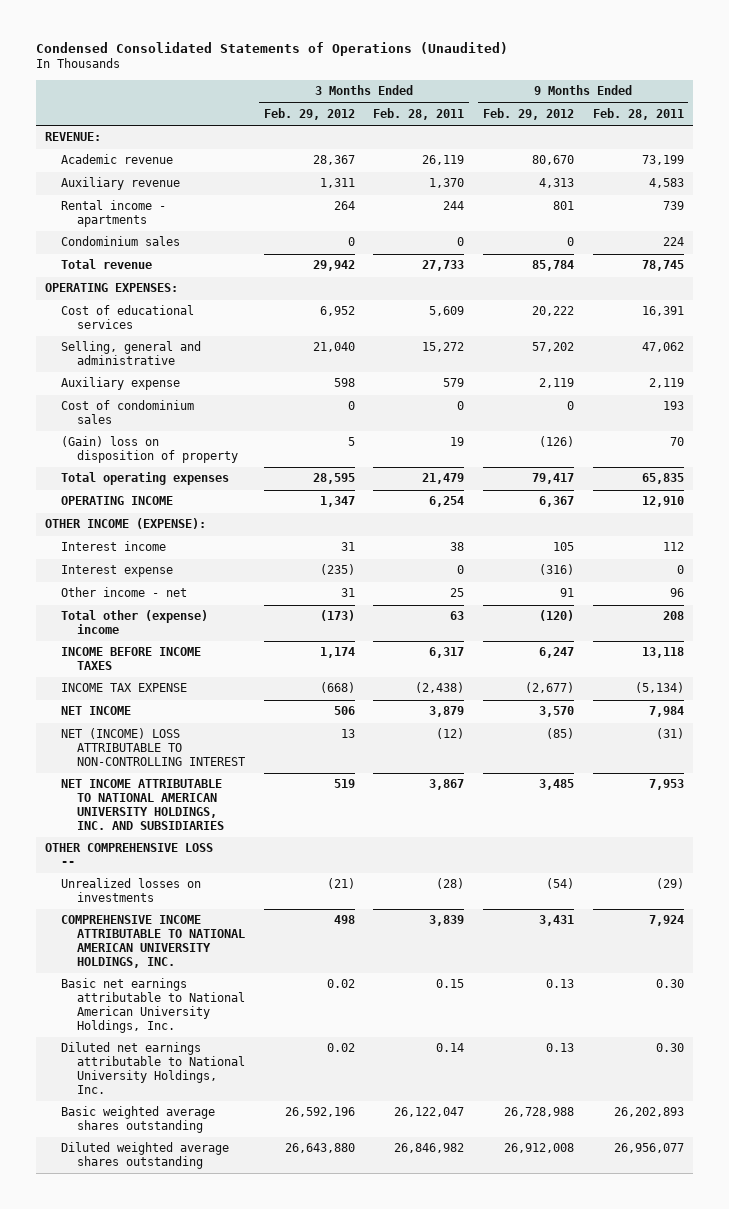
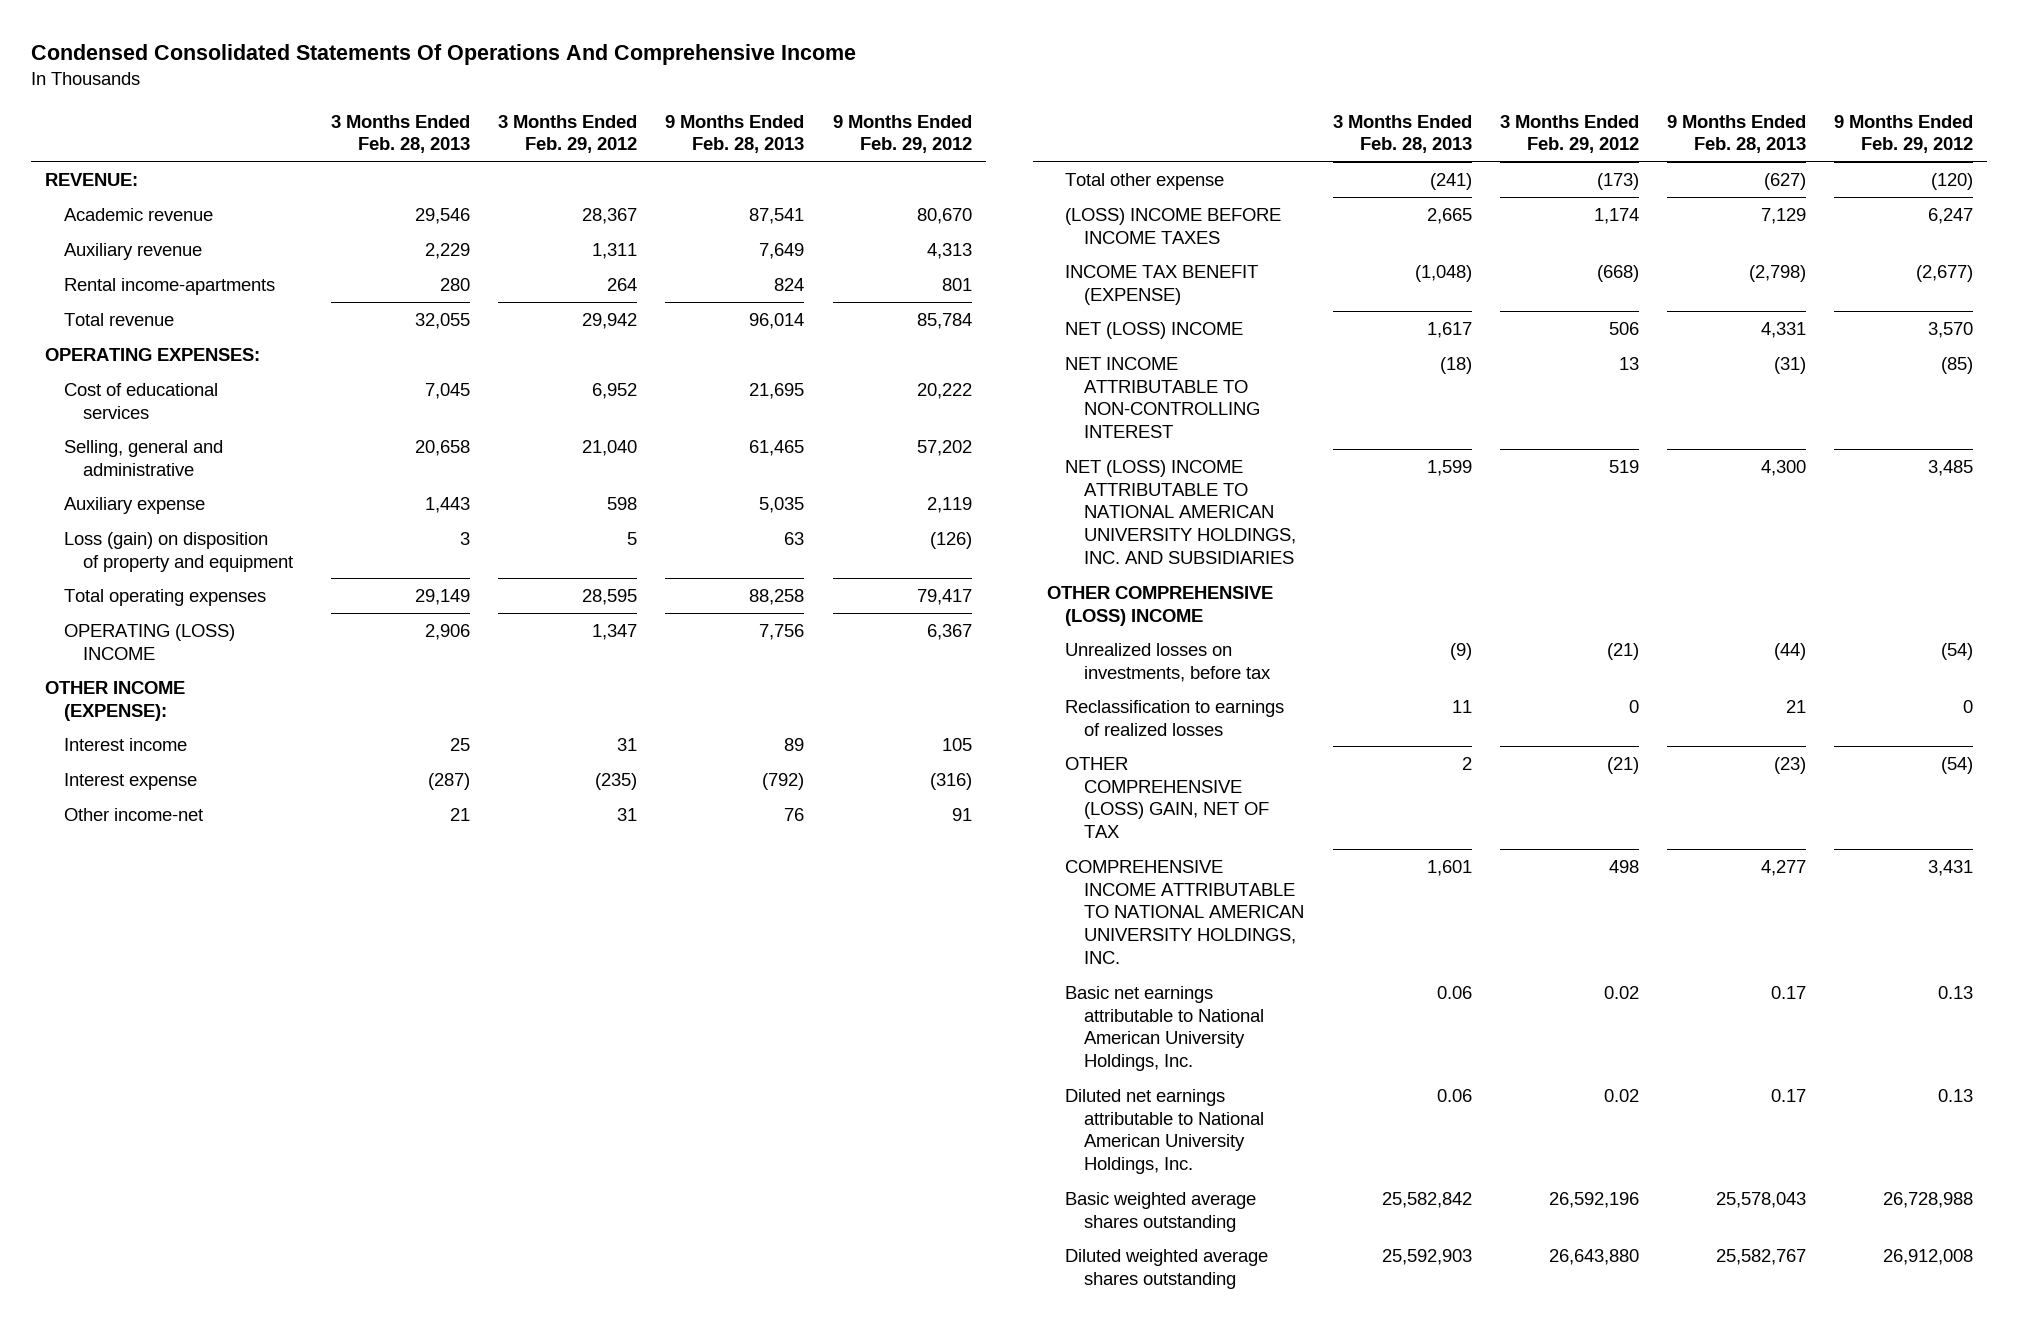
- Condensed Consolidated Statements of Operations (Unaudited)
+ Condensed Consolidated Statements Of Operations And Comprehensive Income
- | 3 Months Ended Feb. 29, 2012 | 3 Months Ended Feb. 28, 2011 | 9 Months Ended Feb. 29, 2012 | 9 Months Ended Feb. 28, 2011
+ | 3 Months Ended Feb. 28, 2013 | 3 Months Ended Feb. 29, 2012 | 9 Months Ended Feb. 28, 2013 | 9 Months Ended Feb. 29, 2012
- Rental income - apartments | 264 | 244 | 801 | 739
- Condominium sales | 0 | 0 | 0 | 224
+ Rental income-apartments | 280 | 264 | 824 | 801
- Cost of condominium sales | 0 | 0 | 0 | 193
- (Gain) loss on disposition of property | 5 | 19 | (126) | 70
+ Loss (gain) on disposition of property and equipment | 3 | 5 | 63 | (126)
- OPERATING INCOME | 1,347 | 6,254 | 6,367 | 12,910
+ OPERATING (LOSS) INCOME | 2,906 | 1,347 | 7,756 | 6,367
- Other income - net | 31 | 25 | 91 | 96
- Total other (expense) income | (173) | 63 | (120) | 208
- INCOME BEFORE INCOME TAXES | 1,174 | 6,317 | 6,247 | 13,118
- INCOME TAX EXPENSE | (668) | (2,438) | (2,677) | (5,134)
- NET INCOME | 506 | 3,879 | 3,570 | 7,984
- NET (INCOME) LOSS ATTRIBUTABLE TO NON-CONTROLLING INTEREST | 13 | (12) | (85) | (31)
- NET INCOME ATTRIBUTABLE TO NATIONAL AMERICAN UNIVERSITY HOLDINGS, INC. AND SUBSIDIARIES | 519 | 3,867 | 3,485 | 7,953
- OTHER COMPREHENSIVE LOSS --
- Unrealized losses on investments | (21) | (28) | (54) | (29)
+ Other income-net | 21 | 31 | 76 | 91
+ Total other expense | (241) | (173) | (627) | (120)
+ (LOSS) INCOME BEFORE INCOME TAXES | 2,665 | 1,174 | 7,129 | 6,247
+ INCOME TAX BENEFIT (EXPENSE) | (1,048) | (668) | (2,798) | (2,677)
+ NET (LOSS) INCOME | 1,617 | 506 | 4,331 | 3,570
+ NET INCOME ATTRIBUTABLE TO NON-CONTROLLING INTEREST | (18) | 13 | (31) | (85)
+ NET (LOSS) INCOME ATTRIBUTABLE TO NATIONAL AMERICAN UNIVERSITY HOLDINGS, INC. AND SUBSIDIARIES | 1,599 | 519 | 4,300 | 3,485
+ OTHER COMPREHENSIVE (LOSS) INCOME
+ Unrealized losses on investments, before tax | (9) | (21) | (44) | (54)
+ Reclassification to earnings of realized losses | 11 | 0 | 21 | 0
+ OTHER COMPREHENSIVE (LOSS) GAIN, NET OF TAX | 2 | (21) | (23) | (54)
- Diluted net earnings attributable to National University Holdings, Inc. | 0.02 | 0.14 | 0.13 | 0.30
+ Diluted net earnings attributable to National American University Holdings, Inc. | 0.06 | 0.02 | 0.17 | 0.13

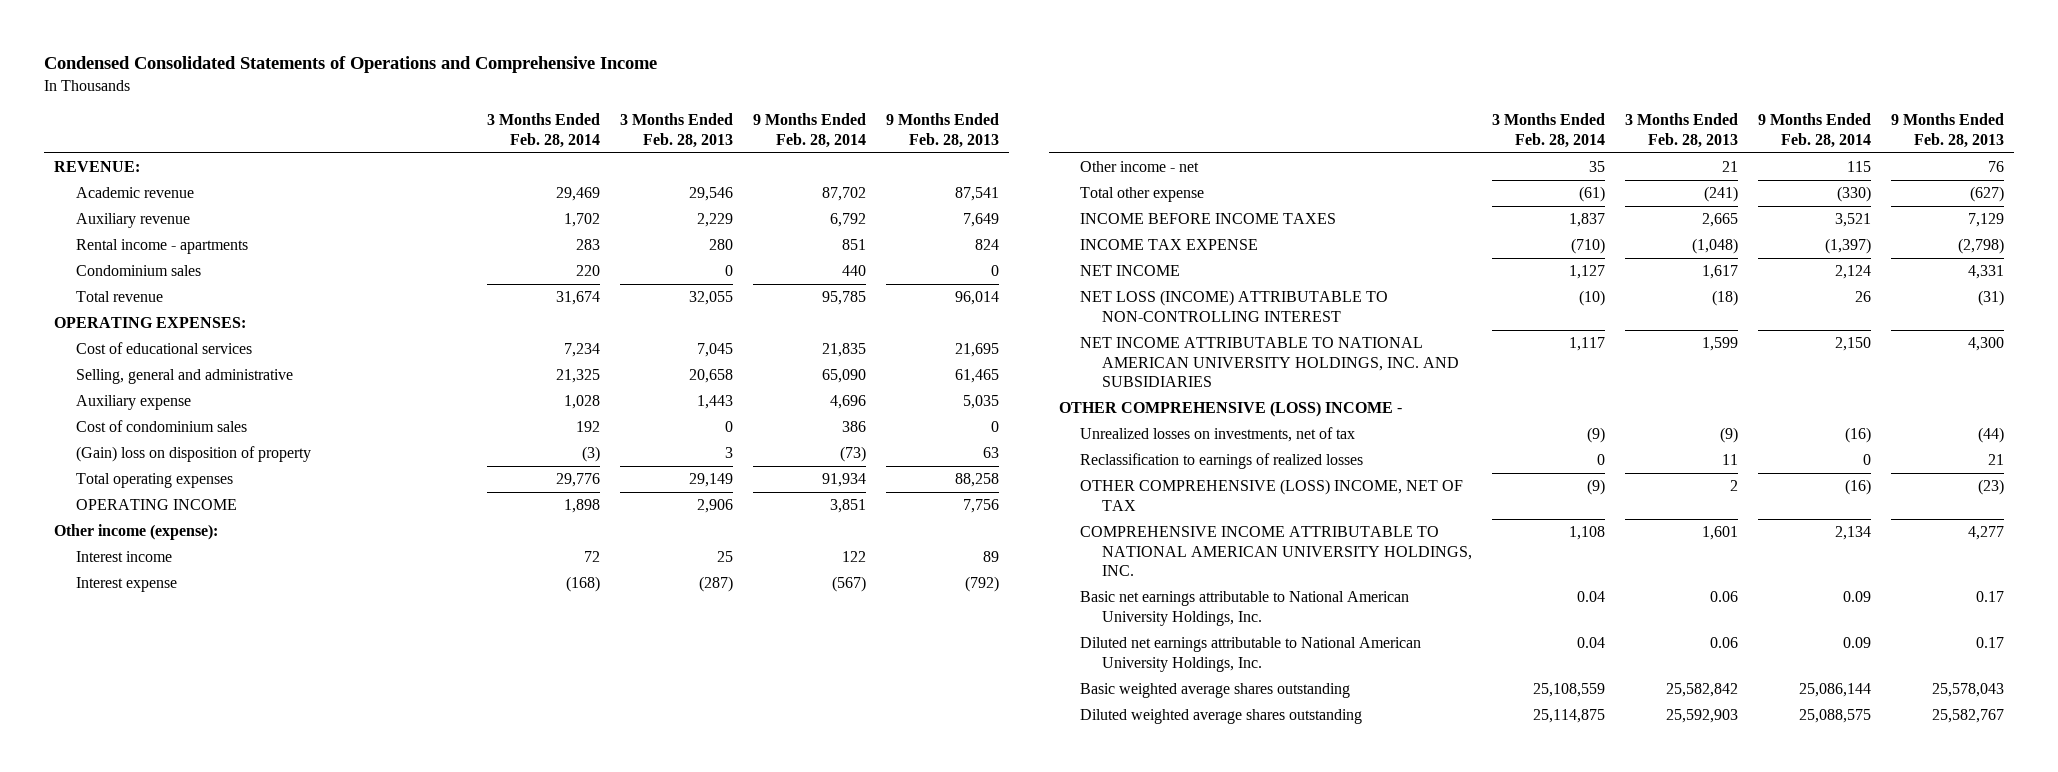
- Condensed Consolidated Statements Of Operations And Comprehensive Income
+ Condensed Consolidated Statements of Operations and Comprehensive Income
- | 3 Months Ended Feb. 28, 2013 | 3 Months Ended Feb. 29, 2012 | 9 Months Ended Feb. 28, 2013 | 9 Months Ended Feb. 29, 2012
+ | 3 Months Ended Feb. 28, 2014 | 3 Months Ended Feb. 28, 2013 | 9 Months Ended Feb. 28, 2014 | 9 Months Ended Feb. 28, 2013
- Rental income-apartments | 280 | 264 | 824 | 801
+ Rental income - apartments | 283 | 280 | 851 | 824
+ Condominium sales | 220 | 0 | 440 | 0
- Loss (gain) on disposition of property and equipment | 3 | 5 | 63 | (126)
+ Cost of condominium sales | 192 | 0 | 386 | 0
+ (Gain) loss on disposition of property | (3) | 3 | (73) | 63
- OPERATING (LOSS) INCOME | 2,906 | 1,347 | 7,756 | 6,367
- OTHER INCOME (EXPENSE):
+ OPERATING INCOME | 1,898 | 2,906 | 3,851 | 7,756
+ Other income (expense):
- Other income-net | 21 | 31 | 76 | 91
+ Other income - net | 35 | 21 | 115 | 76
- (LOSS) INCOME BEFORE INCOME TAXES | 2,665 | 1,174 | 7,129 | 6,247
- INCOME TAX BENEFIT (EXPENSE) | (1,048) | (668) | (2,798) | (2,677)
- NET (LOSS) INCOME | 1,617 | 506 | 4,331 | 3,570
- NET INCOME ATTRIBUTABLE TO NON-CONTROLLING INTEREST | (18) | 13 | (31) | (85)
- NET (LOSS) INCOME ATTRIBUTABLE TO NATIONAL AMERICAN UNIVERSITY HOLDINGS, INC. AND SUBSIDIARIES | 1,599 | 519 | 4,300 | 3,485
- OTHER COMPREHENSIVE (LOSS) INCOME
- Unrealized losses on investments, before tax | (9) | (21) | (44) | (54)
+ INCOME BEFORE INCOME TAXES | 1,837 | 2,665 | 3,521 | 7,129
+ INCOME TAX EXPENSE | (710) | (1,048) | (1,397) | (2,798)
+ NET INCOME | 1,127 | 1,617 | 2,124 | 4,331
+ NET LOSS (INCOME) ATTRIBUTABLE TO NON-CONTROLLING INTEREST | (10) | (18) | 26 | (31)
+ NET INCOME ATTRIBUTABLE TO NATIONAL AMERICAN UNIVERSITY HOLDINGS, INC. AND SUBSIDIARIES | 1,117 | 1,599 | 2,150 | 4,300
+ OTHER COMPREHENSIVE (LOSS) INCOME -
+ Unrealized losses on investments, net of tax | (9) | (9) | (16) | (44)
- OTHER COMPREHENSIVE (LOSS) GAIN, NET OF TAX | 2 | (21) | (23) | (54)
+ OTHER COMPREHENSIVE (LOSS) INCOME, NET OF TAX | (9) | 2 | (16) | (23)

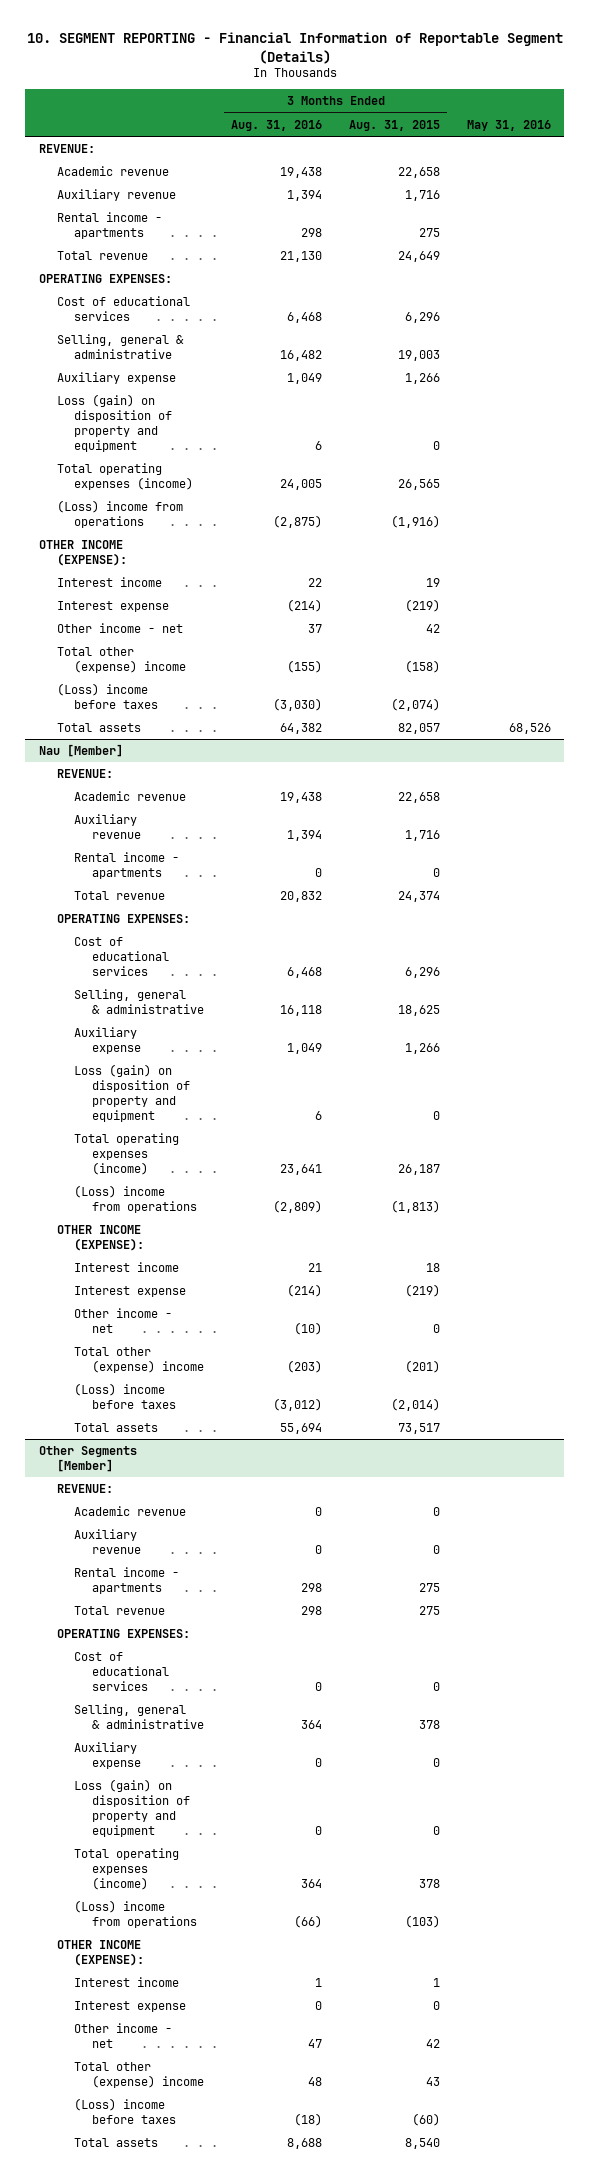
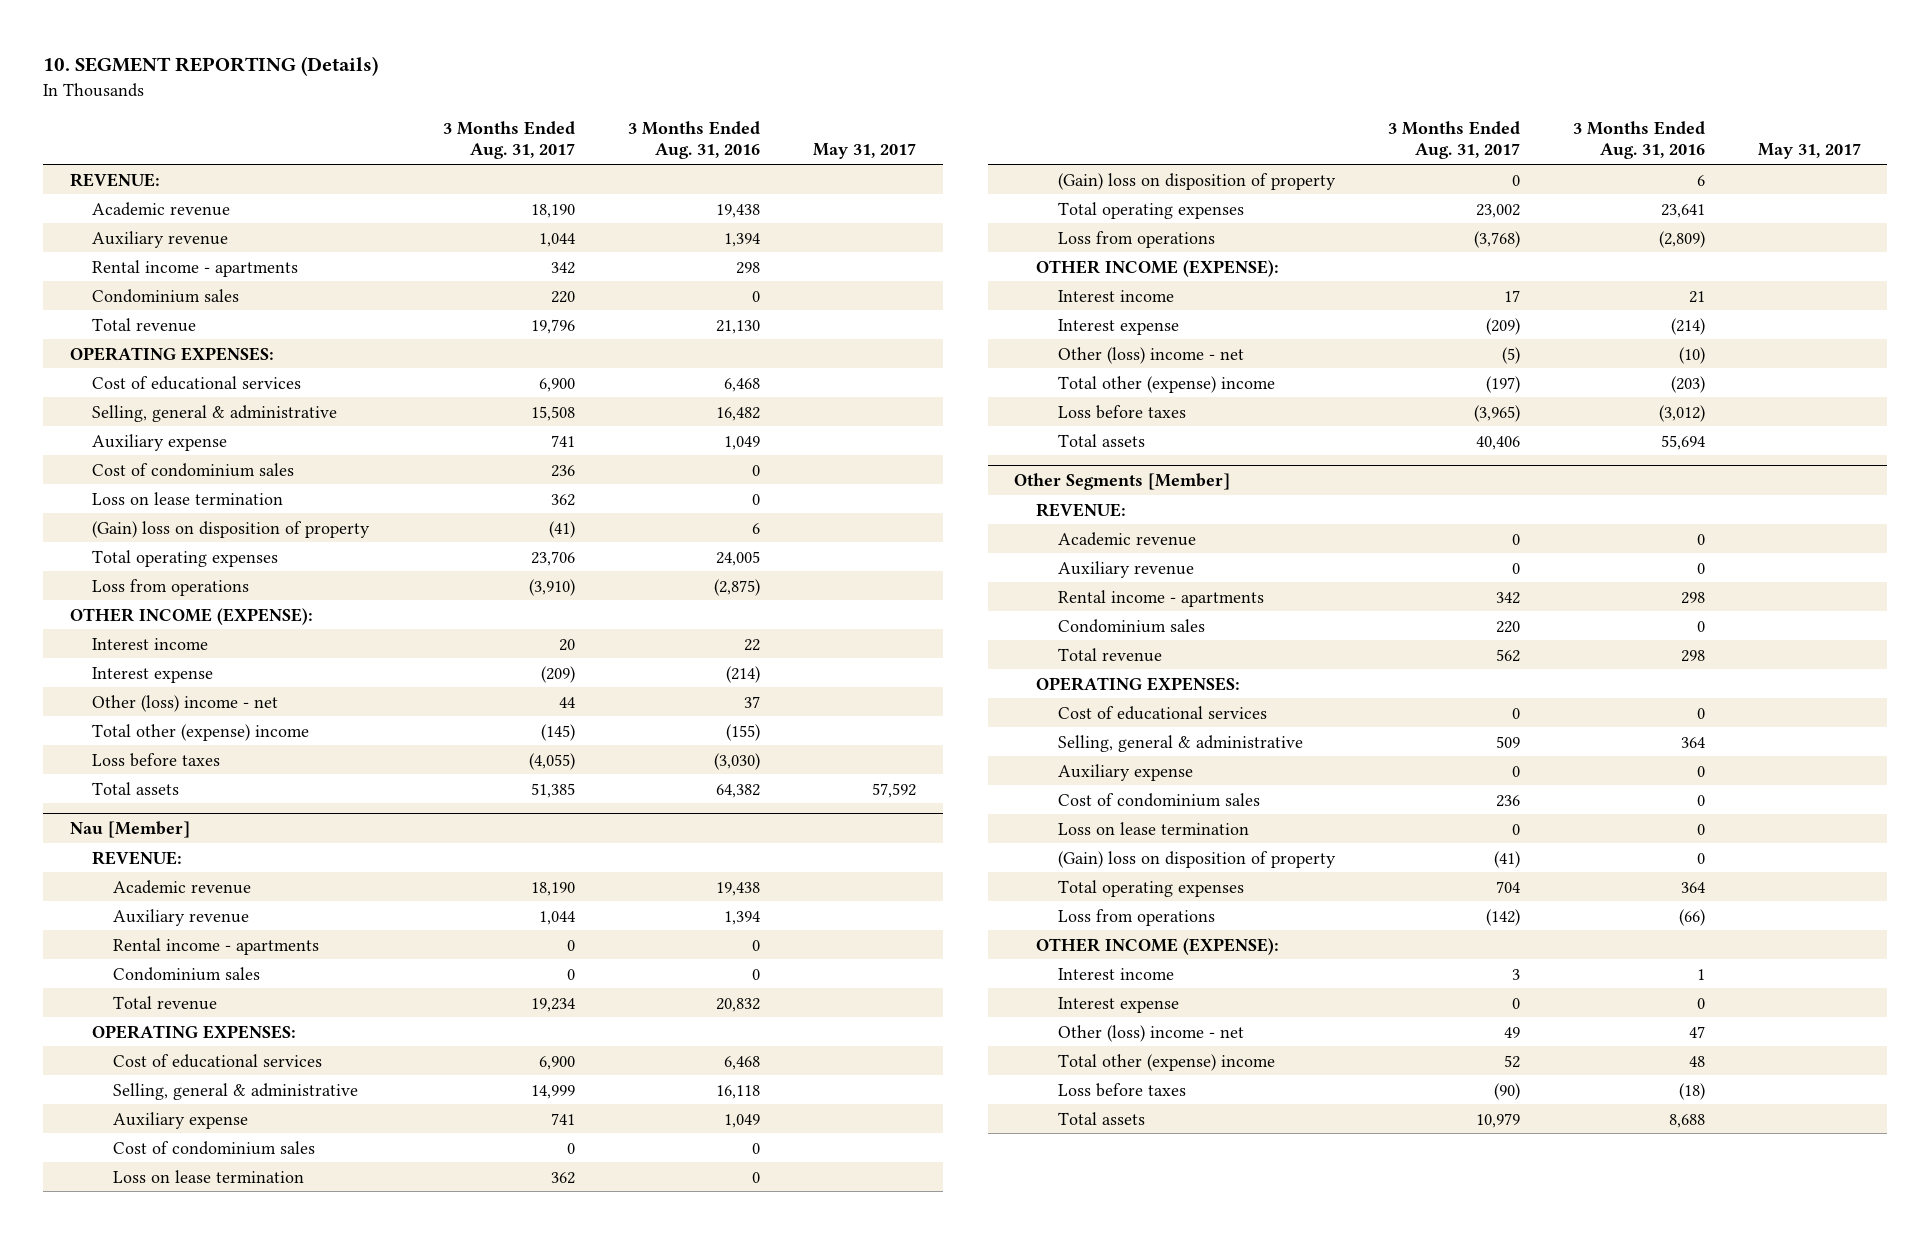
- 10. SEGMENT REPORTING - Financial Information of Reportable Segment (Details)
+ 10. SEGMENT REPORTING (Details)
- | 3 Months Ended Aug. 31, 2016 | 3 Months Ended Aug. 31, 2015 | May 31, 2016
+ | 3 Months Ended Aug. 31, 2017 | 3 Months Ended Aug. 31, 2016 | May 31, 2017
+ Condominium sales | 220 | 0 |
- Loss (gain) on disposition of property and equipment | 6 | 0 |
- Total operating expenses (income) | 24,005 | 26,565 |
- (Loss) income from operations | (2,875) | (1,916) |
+ Cost of condominium sales | 236 | 0 |
+ Loss on lease termination | 362 | 0 |
+ (Gain) loss on disposition of property | (41) | 6 |
+ Total operating expenses | 23,706 | 24,005 |
+ Loss from operations | (3,910) | (2,875) |
- Other income - net | 37 | 42 |
+ Other (loss) income - net | 44 | 37 |
- (Loss) income before taxes | (3,030) | (2,074) |
+ Loss before taxes | (4,055) | (3,030) |
@ Nau [Member]
+ Condominium sales | 0 | 0 |
- Loss (gain) on disposition of property and equipment | 6 | 0 |
- Total operating expenses (income) | 23,641 | 26,187 |
- (Loss) income from operations | (2,809) | (1,813) |
+ Cost of condominium sales | 0 | 0 |
+ Loss on lease termination | 362 | 0 |
+ (Gain) loss on disposition of property | 0 | 6 |
+ Total operating expenses | 23,002 | 23,641 |
+ Loss from operations | (3,768) | (2,809) |
- Other income - net | (10) | 0 |
+ Other (loss) income - net | (5) | (10) |
- (Loss) income before taxes | (3,012) | (2,014) |
+ Loss before taxes | (3,965) | (3,012) |
@ Other Segments [Member]
+ Condominium sales | 220 | 0 |
- Loss (gain) on disposition of property and equipment | 0 | 0 |
- Total operating expenses (income) | 364 | 378 |
- (Loss) income from operations | (66) | (103) |
+ Cost of condominium sales | 236 | 0 |
+ Loss on lease termination | 0 | 0 |
+ (Gain) loss on disposition of property | (41) | 0 |
+ Total operating expenses | 704 | 364 |
+ Loss from operations | (142) | (66) |
- Other income - net | 47 | 42 |
+ Other (loss) income - net | 49 | 47 |
- (Loss) income before taxes | (18) | (60) |
+ Loss before taxes | (90) | (18) |

